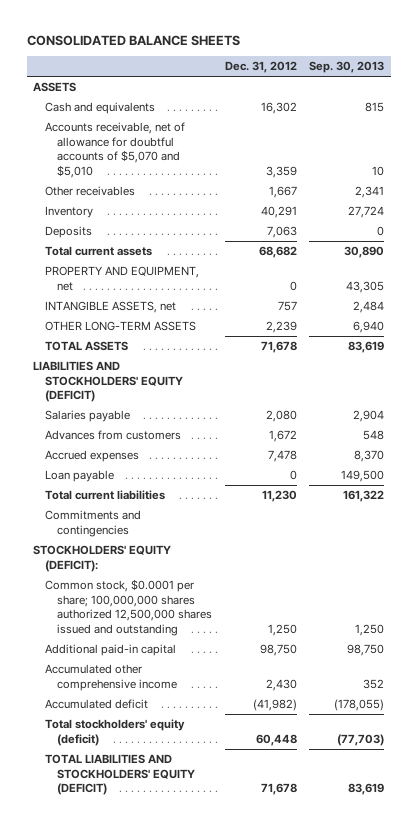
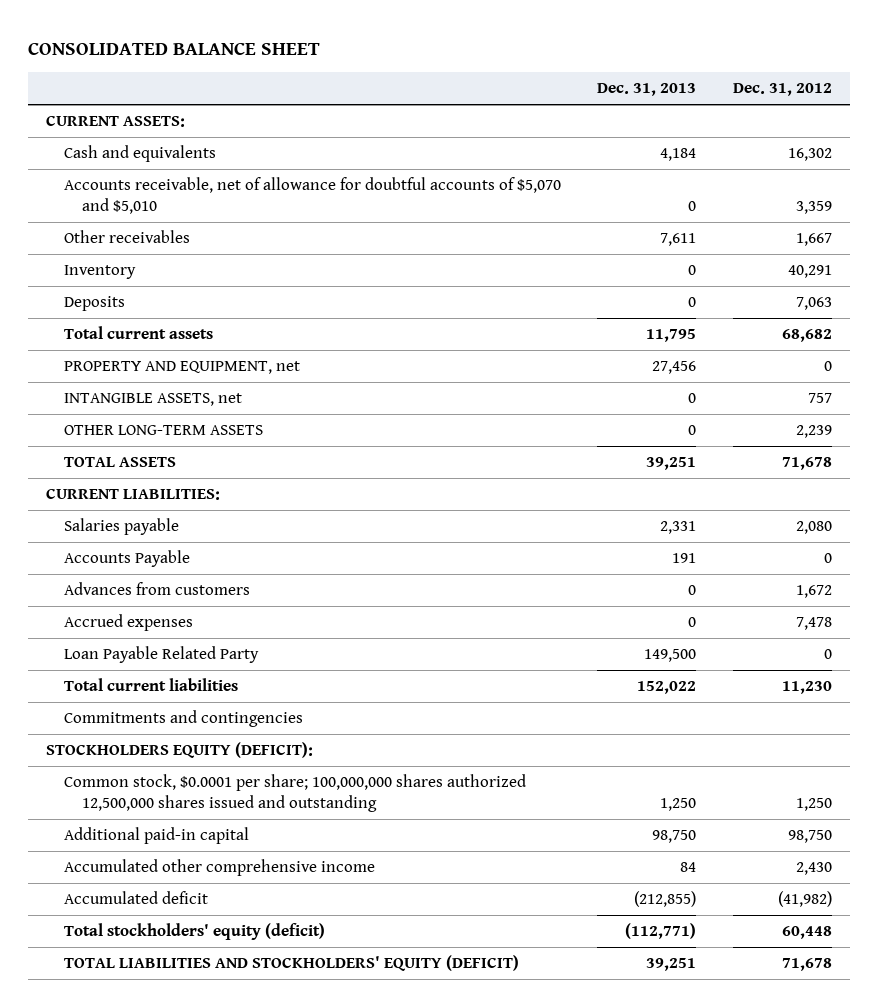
- CONSOLIDATED BALANCE SHEETS
+ CONSOLIDATED BALANCE SHEET
- | Dec. 31, 2012 | Sep. 30, 2013
+ | Dec. 31, 2013 | Dec. 31, 2012
- ASSETS
+ CURRENT ASSETS:
- LIABILITIES AND STOCKHOLDERS' EQUITY (DEFICIT)
+ CURRENT LIABILITIES:
+ Accounts Payable | 191 | 0
- Loan payable | 0 | 149,500
+ Loan Payable Related Party | 149,500 | 0
- STOCKHOLDERS' EQUITY (DEFICIT):
+ STOCKHOLDERS EQUITY (DEFICIT):

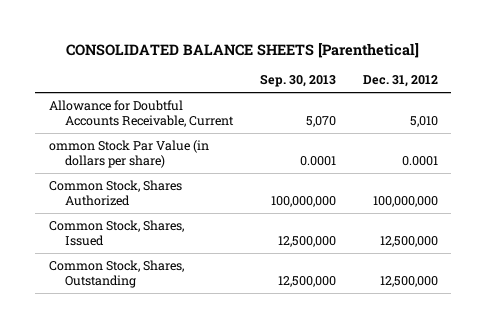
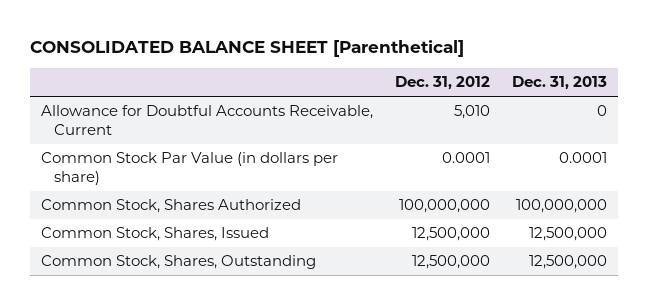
- CONSOLIDATED BALANCE SHEETS [Parenthetical]
+ CONSOLIDATED BALANCE SHEET [Parenthetical]
- | Sep. 30, 2013 | Dec. 31, 2012
+ | Dec. 31, 2012 | Dec. 31, 2013
- ommon Stock Par Value (in dollars per share) | 0.0001 | 0.0001
+ Common Stock Par Value (in dollars per share) | 0.0001 | 0.0001

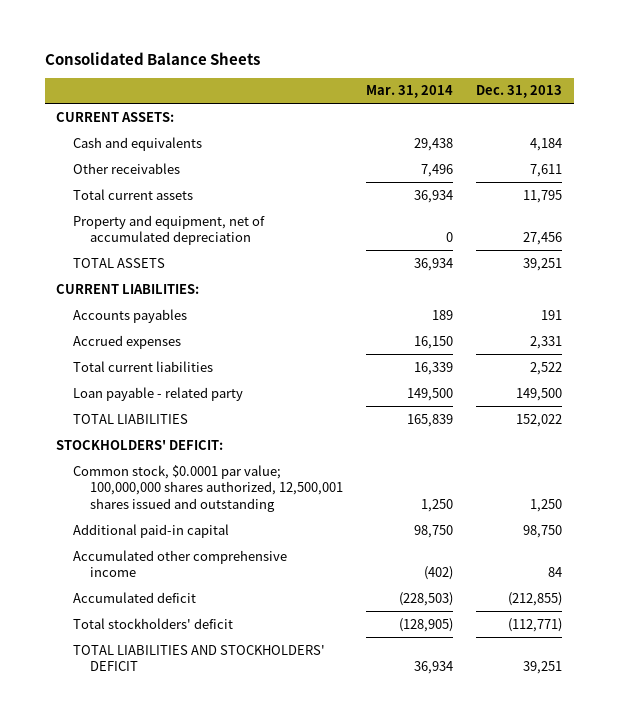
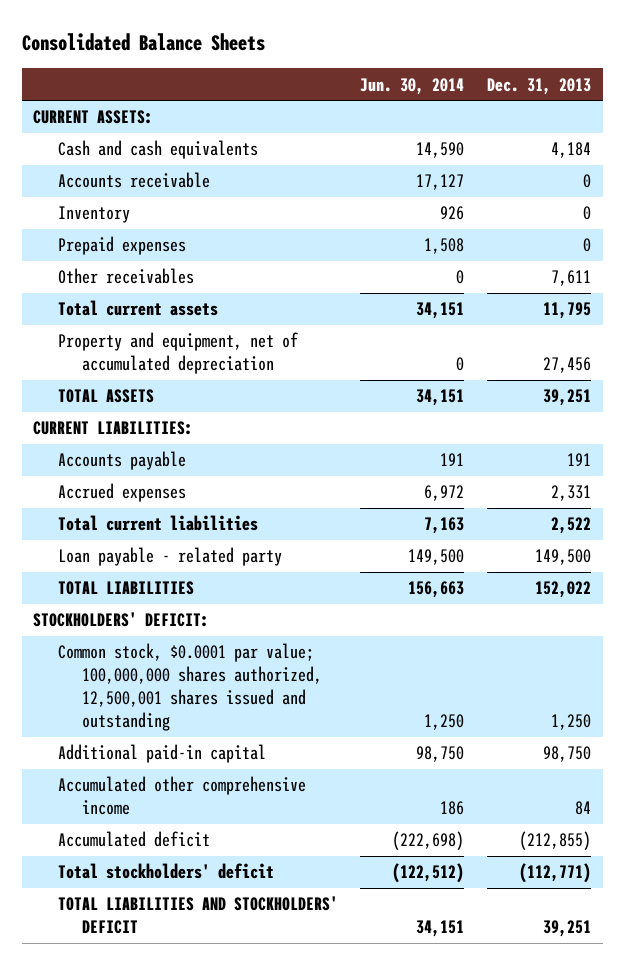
- | Mar. 31, 2014 | Dec. 31, 2013
+ | Jun. 30, 2014 | Dec. 31, 2013
- Cash and equivalents | 29,438 | 4,184
+ Cash and cash equivalents | 14,590 | 4,184
+ Accounts receivable | 17,127 | 0
+ Inventory | 926 | 0
+ Prepaid expenses | 1,508 | 0
- Accounts payables | 189 | 191
+ Accounts payable | 191 | 191

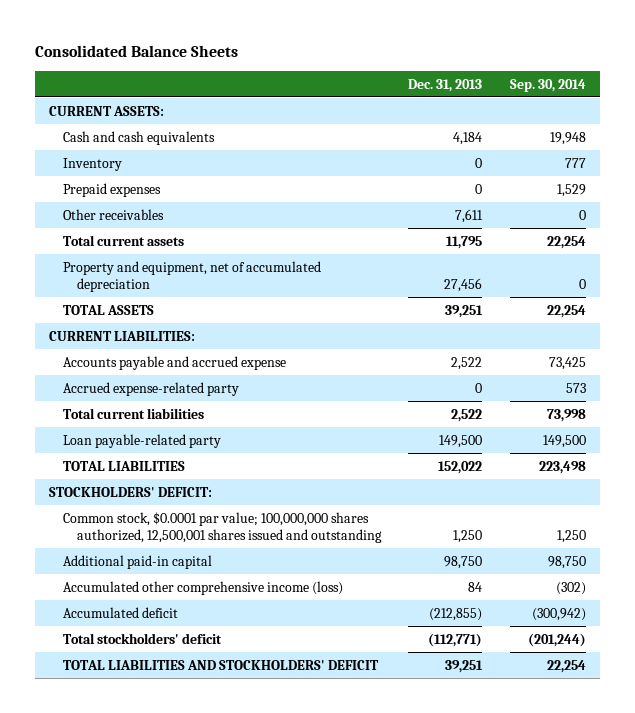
- | Jun. 30, 2014 | Dec. 31, 2013
+ | Dec. 31, 2013 | Sep. 30, 2014
- Accounts receivable | 17,127 | 0
- Accounts payable | 191 | 191
- Accrued expenses | 6,972 | 2,331
+ Accounts payable and accrued expense | 2,522 | 73,425
+ Accrued expense-related party | 0 | 573
- Loan payable - related party | 149,500 | 149,500
+ Loan payable-related party | 149,500 | 149,500
- Accumulated other comprehensive income | 186 | 84
+ Accumulated other comprehensive income (loss) | 84 | (302)

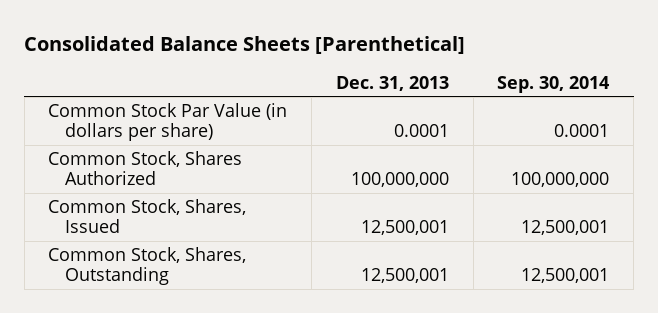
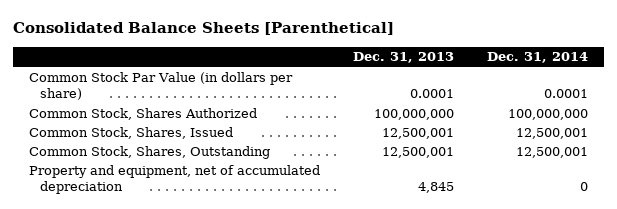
- | Dec. 31, 2013 | Sep. 30, 2014
+ | Dec. 31, 2013 | Dec. 31, 2014
+ Property and equipment, net of accumulated depreciation | 4,845 | 0

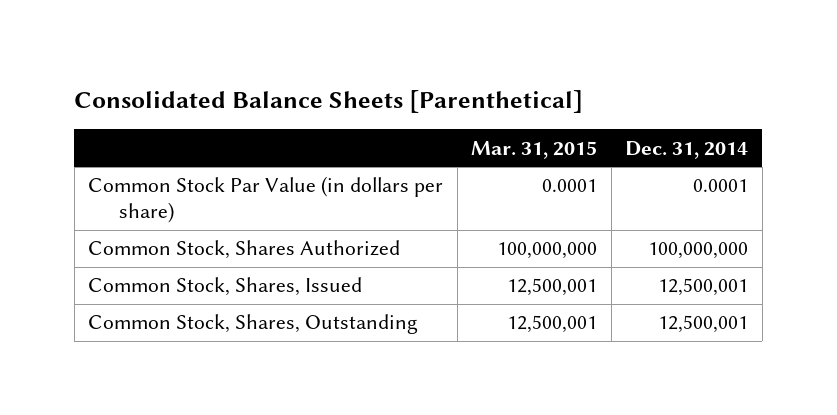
- | Dec. 31, 2013 | Dec. 31, 2014
+ | Mar. 31, 2015 | Dec. 31, 2014
- Property and equipment, net of accumulated depreciation | 4,845 | 0

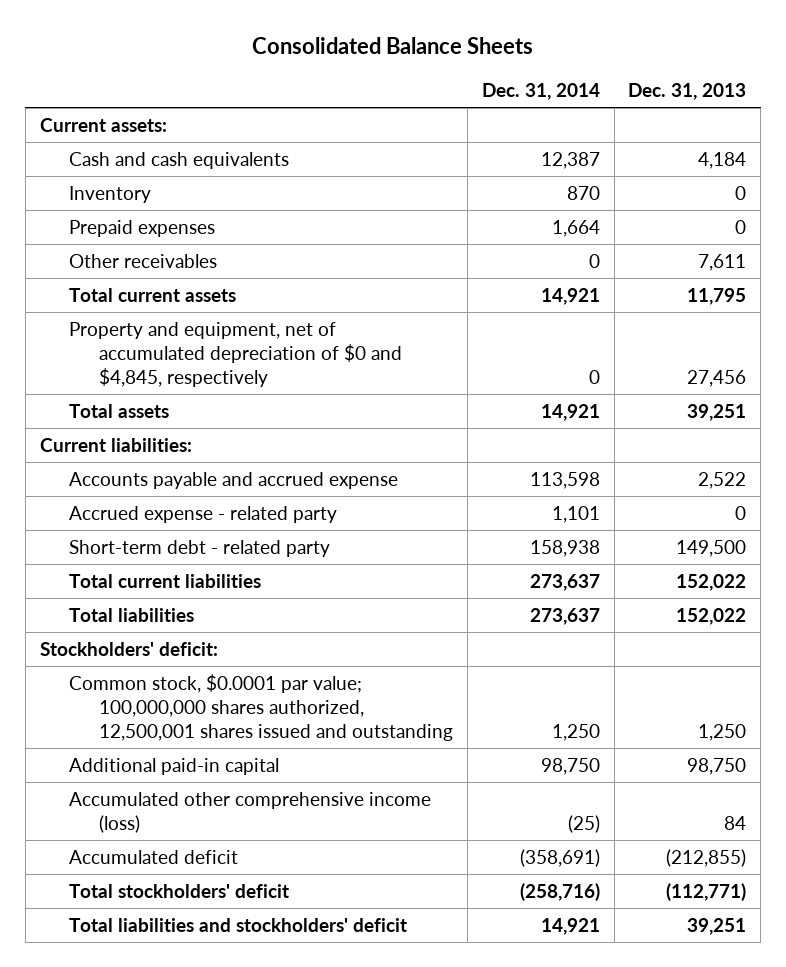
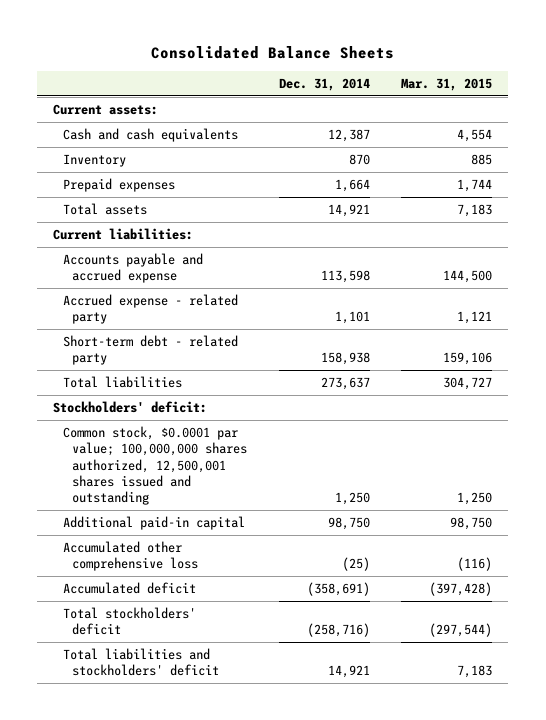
- | Dec. 31, 2014 | Dec. 31, 2013
+ | Dec. 31, 2014 | Mar. 31, 2015
- Other receivables | 0 | 7,611
- Total current assets | 14,921 | 11,795
- Property and equipment, net of accumulated depreciation of $0 and $4,845, respectively | 0 | 27,456
- Total current liabilities | 273,637 | 152,022
- Accumulated other comprehensive income (loss) | (25) | 84
+ Accumulated other comprehensive loss | (25) | (116)

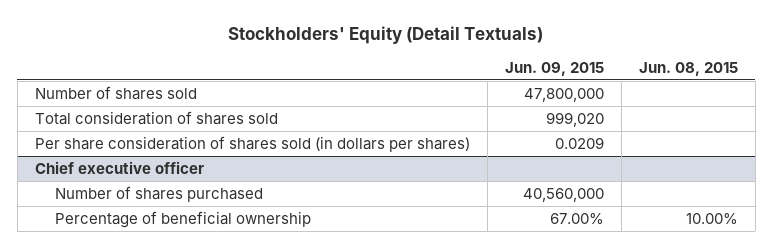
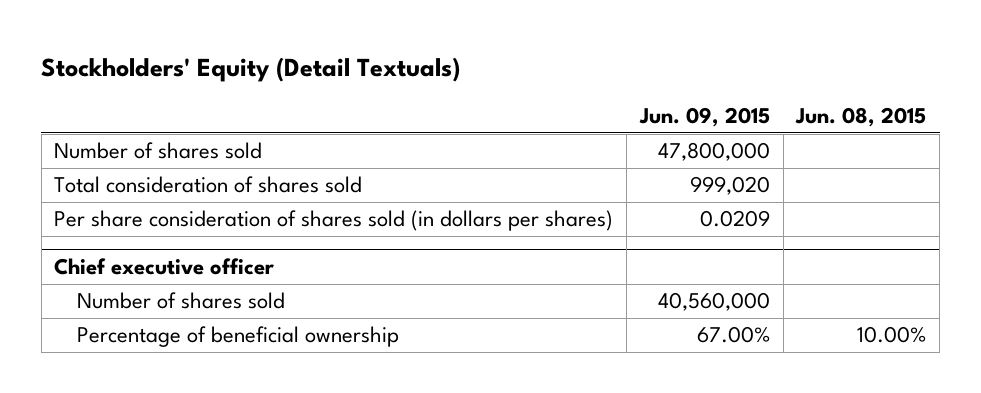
@ Chief executive officer
- Number of shares purchased | 40,560,000 |
+ Number of shares sold | 40,560,000 |

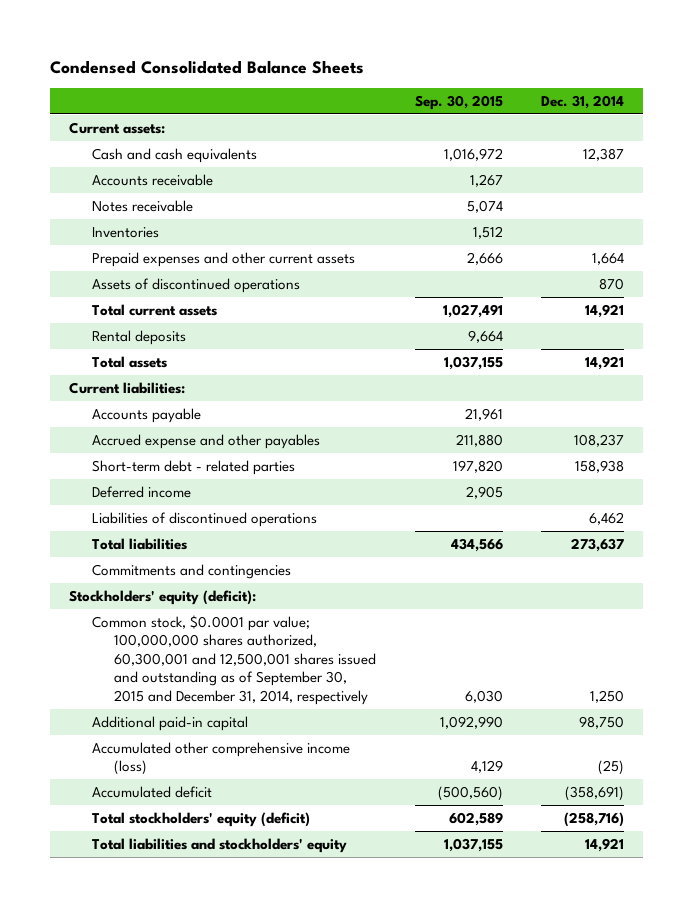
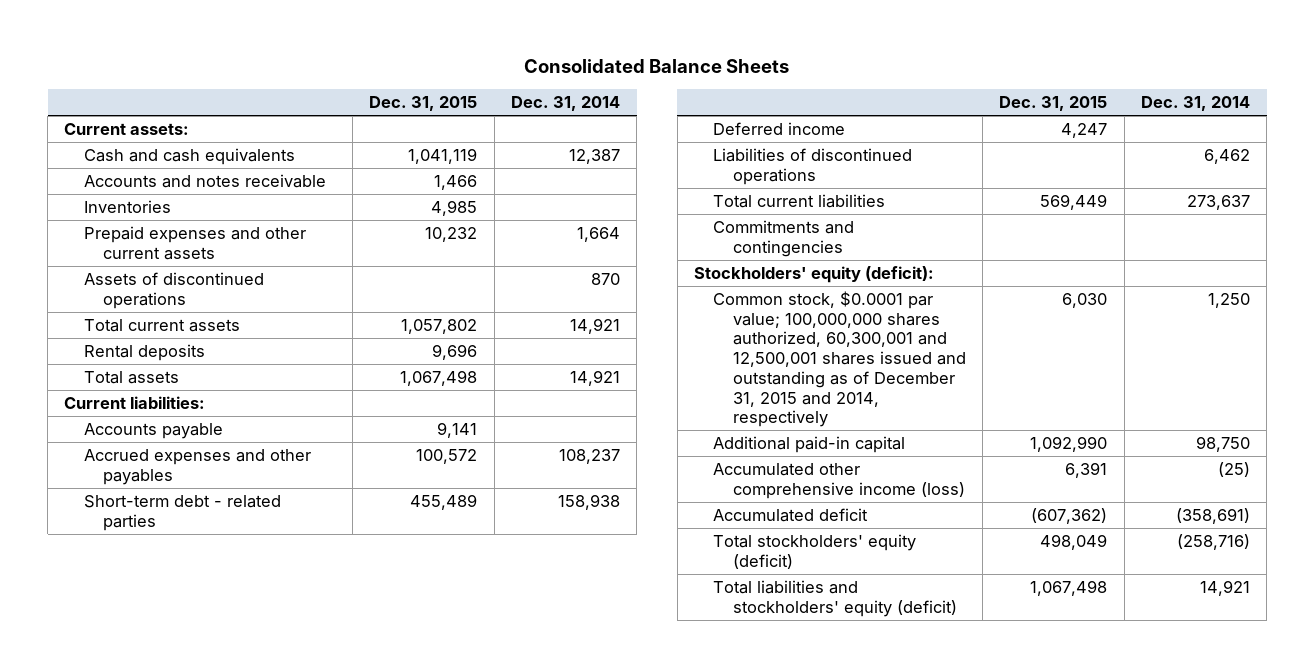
- Condensed Consolidated Balance Sheets
+ Consolidated Balance Sheets
- | Sep. 30, 2015 | Dec. 31, 2014
+ | Dec. 31, 2015 | Dec. 31, 2014
- Accounts receivable | 1,267 |
- Notes receivable | 5,074 |
+ Accounts and notes receivable | 1,466 |
- Accrued expense and other payables | 211,880 | 108,237
+ Accrued expenses and other payables | 100,572 | 108,237
- Total liabilities | 434,566 | 273,637
+ Total current liabilities | 569,449 | 273,637
- Common stock, $0.0001 par value; 100,000,000 shares authorized, 60,300,001 and 12,500,001 shares issued and outstanding as of September 30, 2015 and December 31, 2014, respectively | 6,030 | 1,250
+ Common stock, $0.0001 par value; 100,000,000 shares authorized, 60,300,001 and 12,500,001 shares issued and outstanding as of December 31, 2015 and 2014, respectively | 6,030 | 1,250
- Total liabilities and stockholders' equity | 1,037,155 | 14,921
+ Total liabilities and stockholders' equity (deficit) | 1,067,498 | 14,921

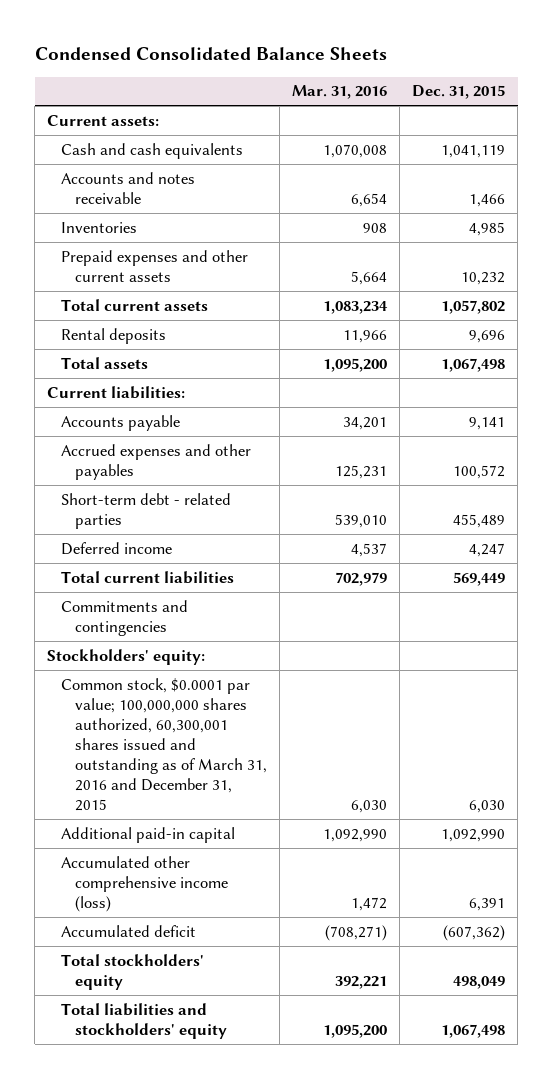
- Consolidated Balance Sheets
+ Condensed Consolidated Balance Sheets
- | Dec. 31, 2015 | Dec. 31, 2014
+ | Mar. 31, 2016 | Dec. 31, 2015
- Assets of discontinued operations | | 870
- Liabilities of discontinued operations | | 6,462
- Stockholders' equity (deficit):
- Common stock, $0.0001 par value; 100,000,000 shares authorized, 60,300,001 and 12,500,001 shares issued and outstanding as of December 31, 2015 and 2014, respectively | 6,030 | 1,250
+ Stockholders' equity:
+ Common stock, $0.0001 par value; 100,000,000 shares authorized, 60,300,001 shares issued and outstanding as of March 31, 2016 and December 31, 2015 | 6,030 | 6,030
- Total stockholders' equity (deficit) | 498,049 | (258,716)
- Total liabilities and stockholders' equity (deficit) | 1,067,498 | 14,921
+ Total stockholders' equity | 392,221 | 498,049
+ Total liabilities and stockholders' equity | 1,095,200 | 1,067,498

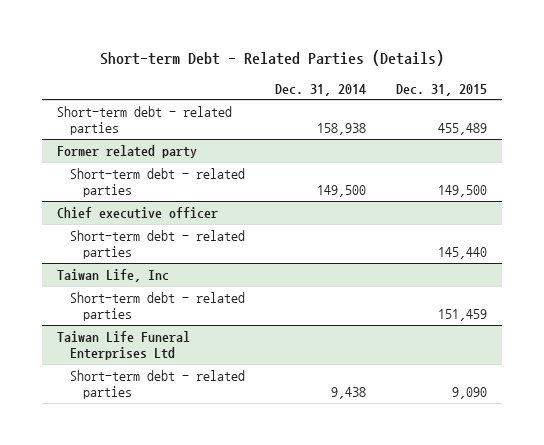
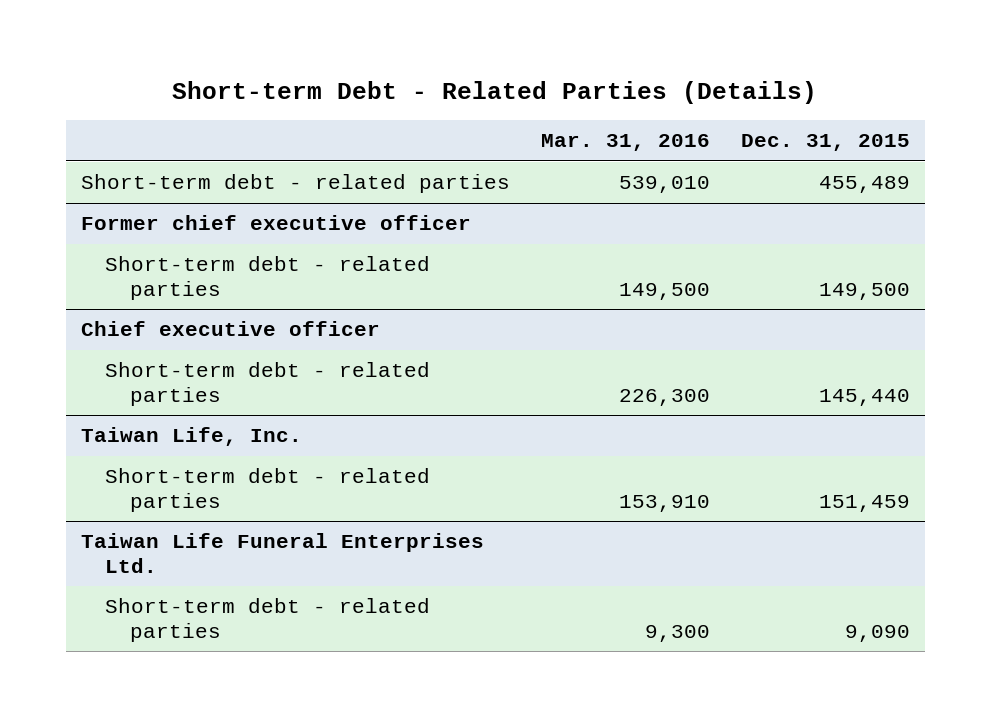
- | Dec. 31, 2014 | Dec. 31, 2015
+ | Mar. 31, 2016 | Dec. 31, 2015
- Former related party
+ Former chief executive officer
- Taiwan Life, Inc
+ Taiwan Life, Inc.
- Taiwan Life Funeral Enterprises Ltd
+ Taiwan Life Funeral Enterprises Ltd.

